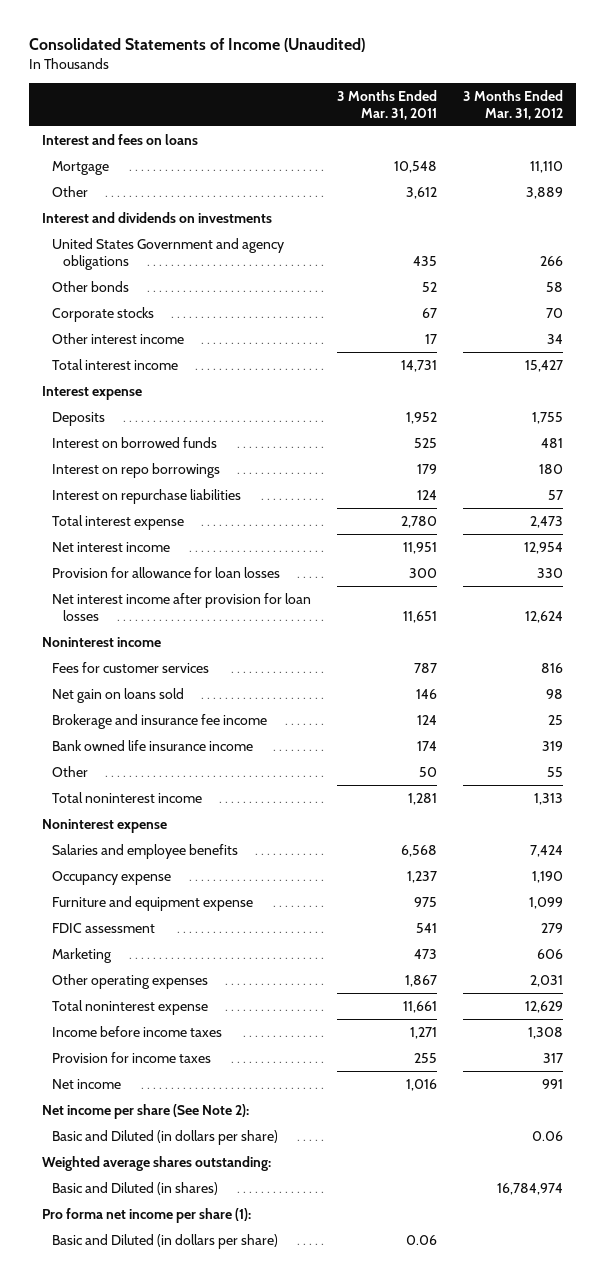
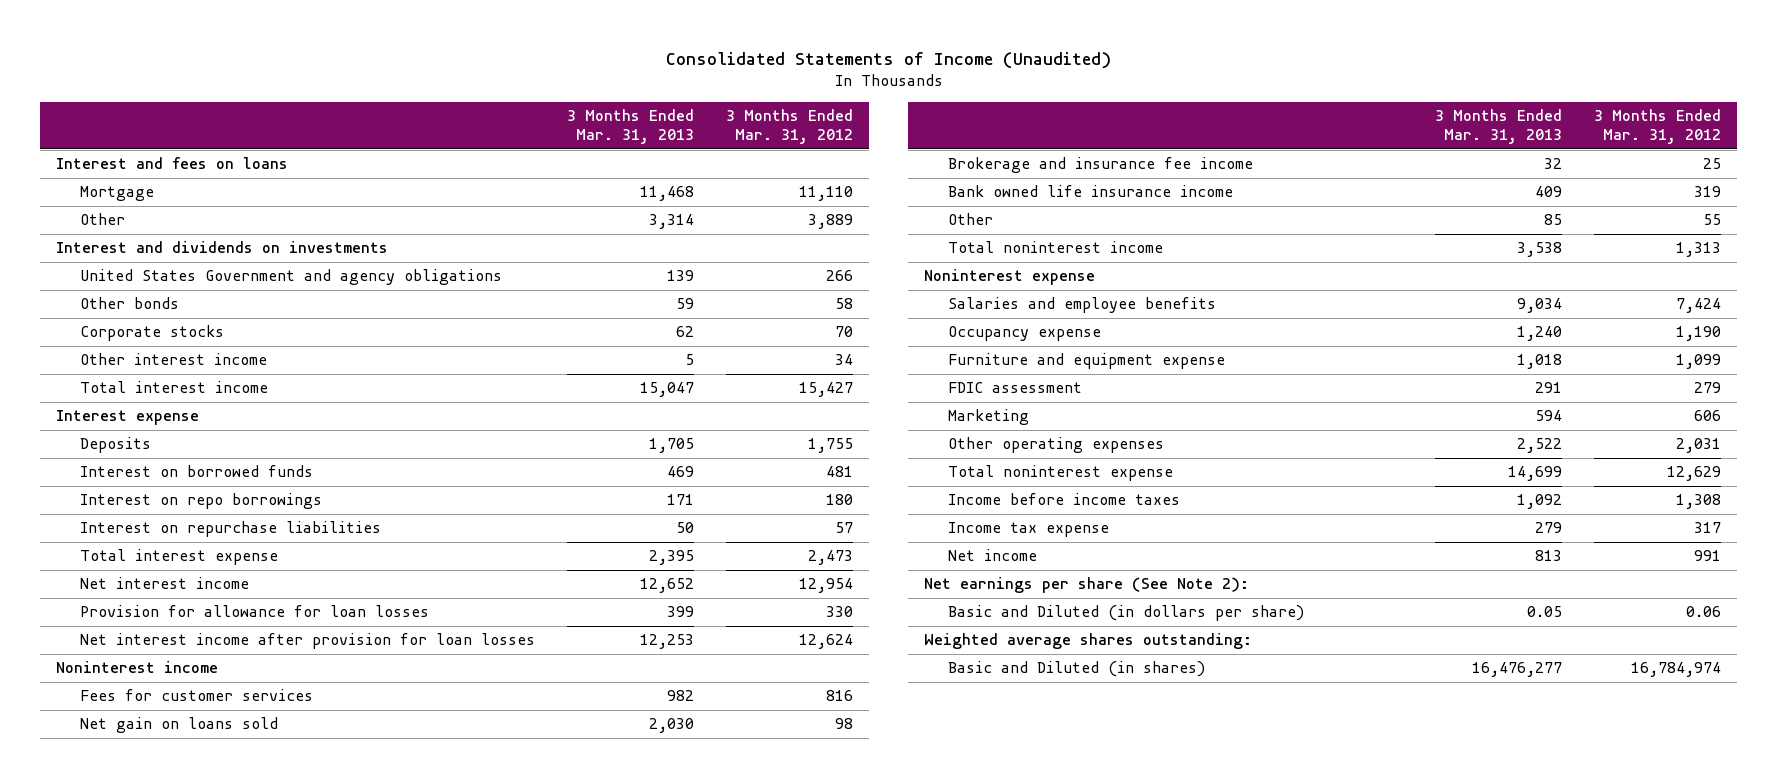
- | 3 Months Ended Mar. 31, 2011 | 3 Months Ended Mar. 31, 2012
+ | 3 Months Ended Mar. 31, 2013 | 3 Months Ended Mar. 31, 2012
- Provision for income taxes | 255 | 317
+ Income tax expense | 279 | 317
- Net income per share (See Note 2):
+ Net earnings per share (See Note 2):
- Pro forma net income per share (1):
- Basic and Diluted (in dollars per share) | 0.06 |

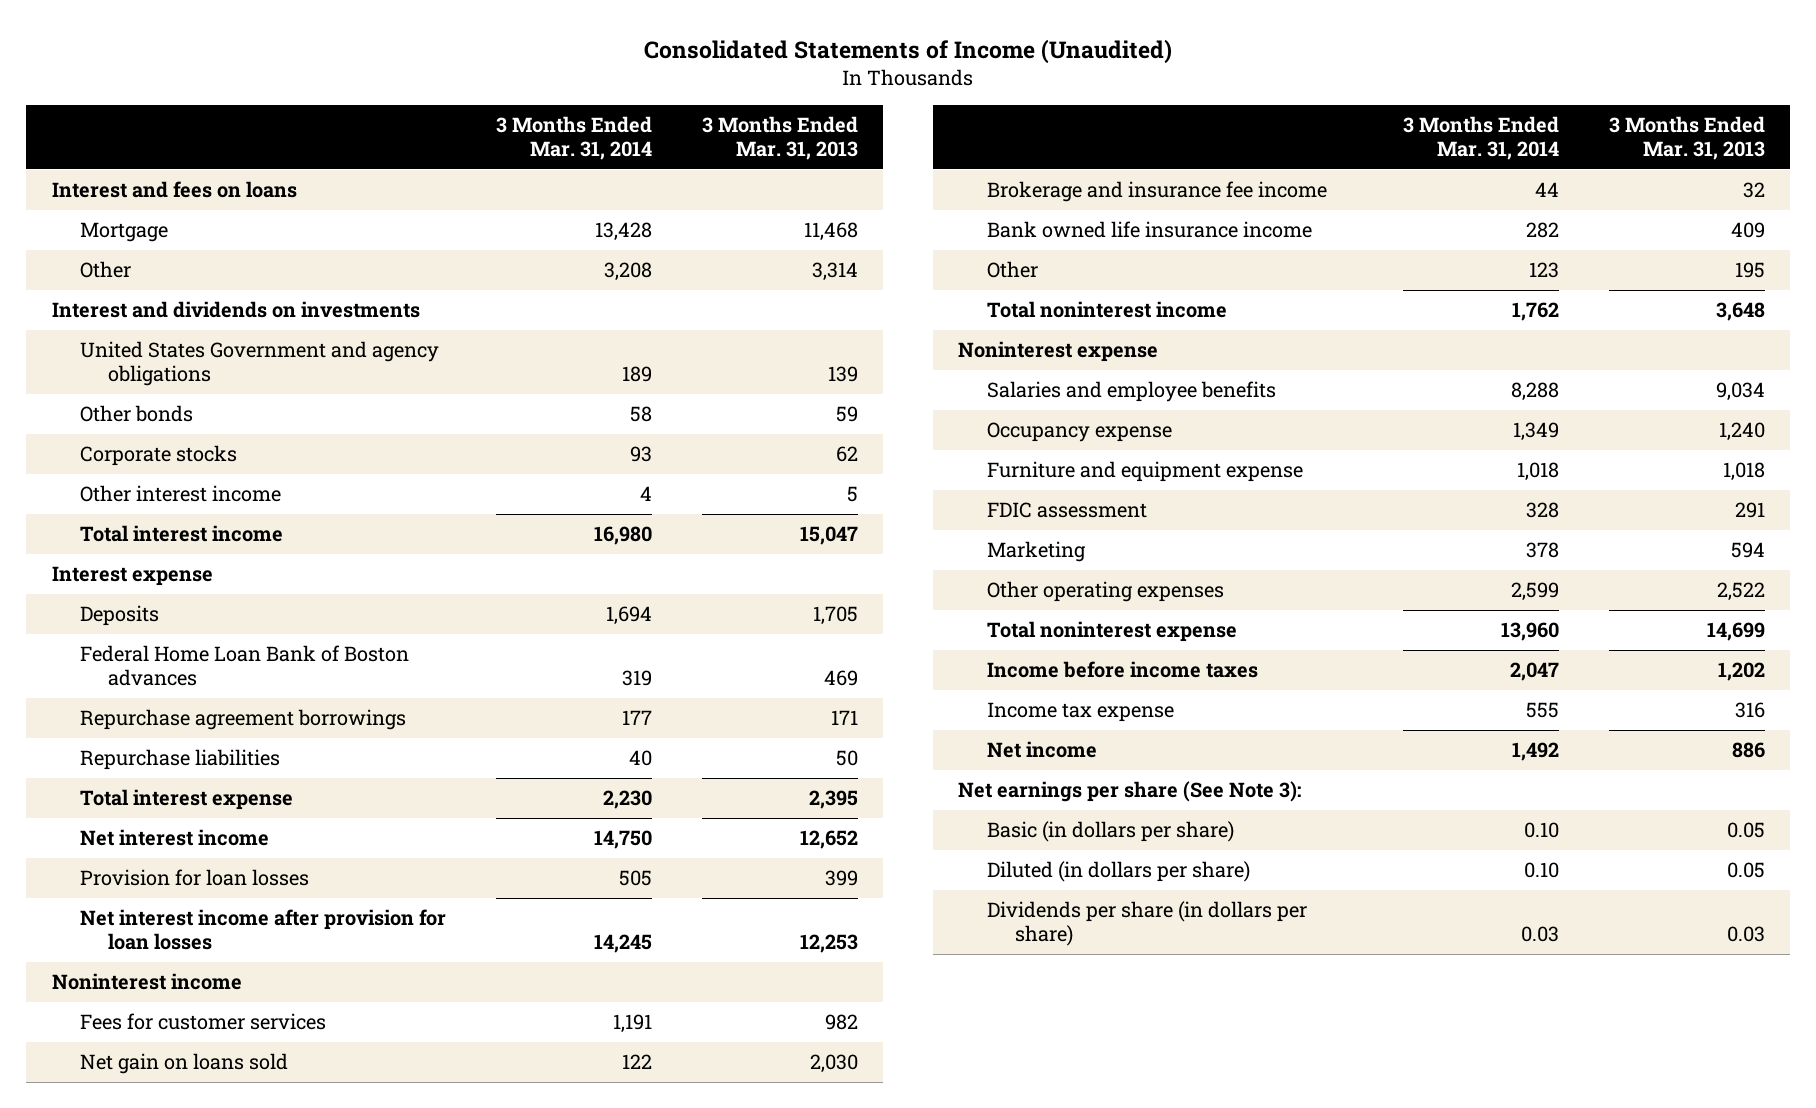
- | 3 Months Ended Mar. 31, 2013 | 3 Months Ended Mar. 31, 2012
+ | 3 Months Ended Mar. 31, 2014 | 3 Months Ended Mar. 31, 2013
- Interest on borrowed funds | 469 | 481
- Interest on repo borrowings | 171 | 180
- Interest on repurchase liabilities | 50 | 57
+ Federal Home Loan Bank of Boston advances | 319 | 469
+ Repurchase agreement borrowings | 177 | 171
+ Repurchase liabilities | 40 | 50
- Provision for allowance for loan losses | 399 | 330
+ Provision for loan losses | 505 | 399
- Other | 85 | 55
- Total noninterest income | 3,538 | 1,313
+ Other | 123 | 195
+ Total noninterest income | 1,762 | 3,648
- Income before income taxes | 1,092 | 1,308
- Income tax expense | 279 | 317
- Net income | 813 | 991
- Net earnings per share (See Note 2):
- Basic and Diluted (in dollars per share) | 0.05 | 0.06
- Weighted average shares outstanding:
- Basic and Diluted (in shares) | 16,476,277 | 16,784,974
+ Income before income taxes | 2,047 | 1,202
+ Income tax expense | 555 | 316
+ Net income | 1,492 | 886
+ Net earnings per share (See Note 3):
+ Basic (in dollars per share) | 0.10 | 0.05
+ Diluted (in dollars per share) | 0.10 | 0.05
+ Dividends per share (in dollars per share) | 0.03 | 0.03

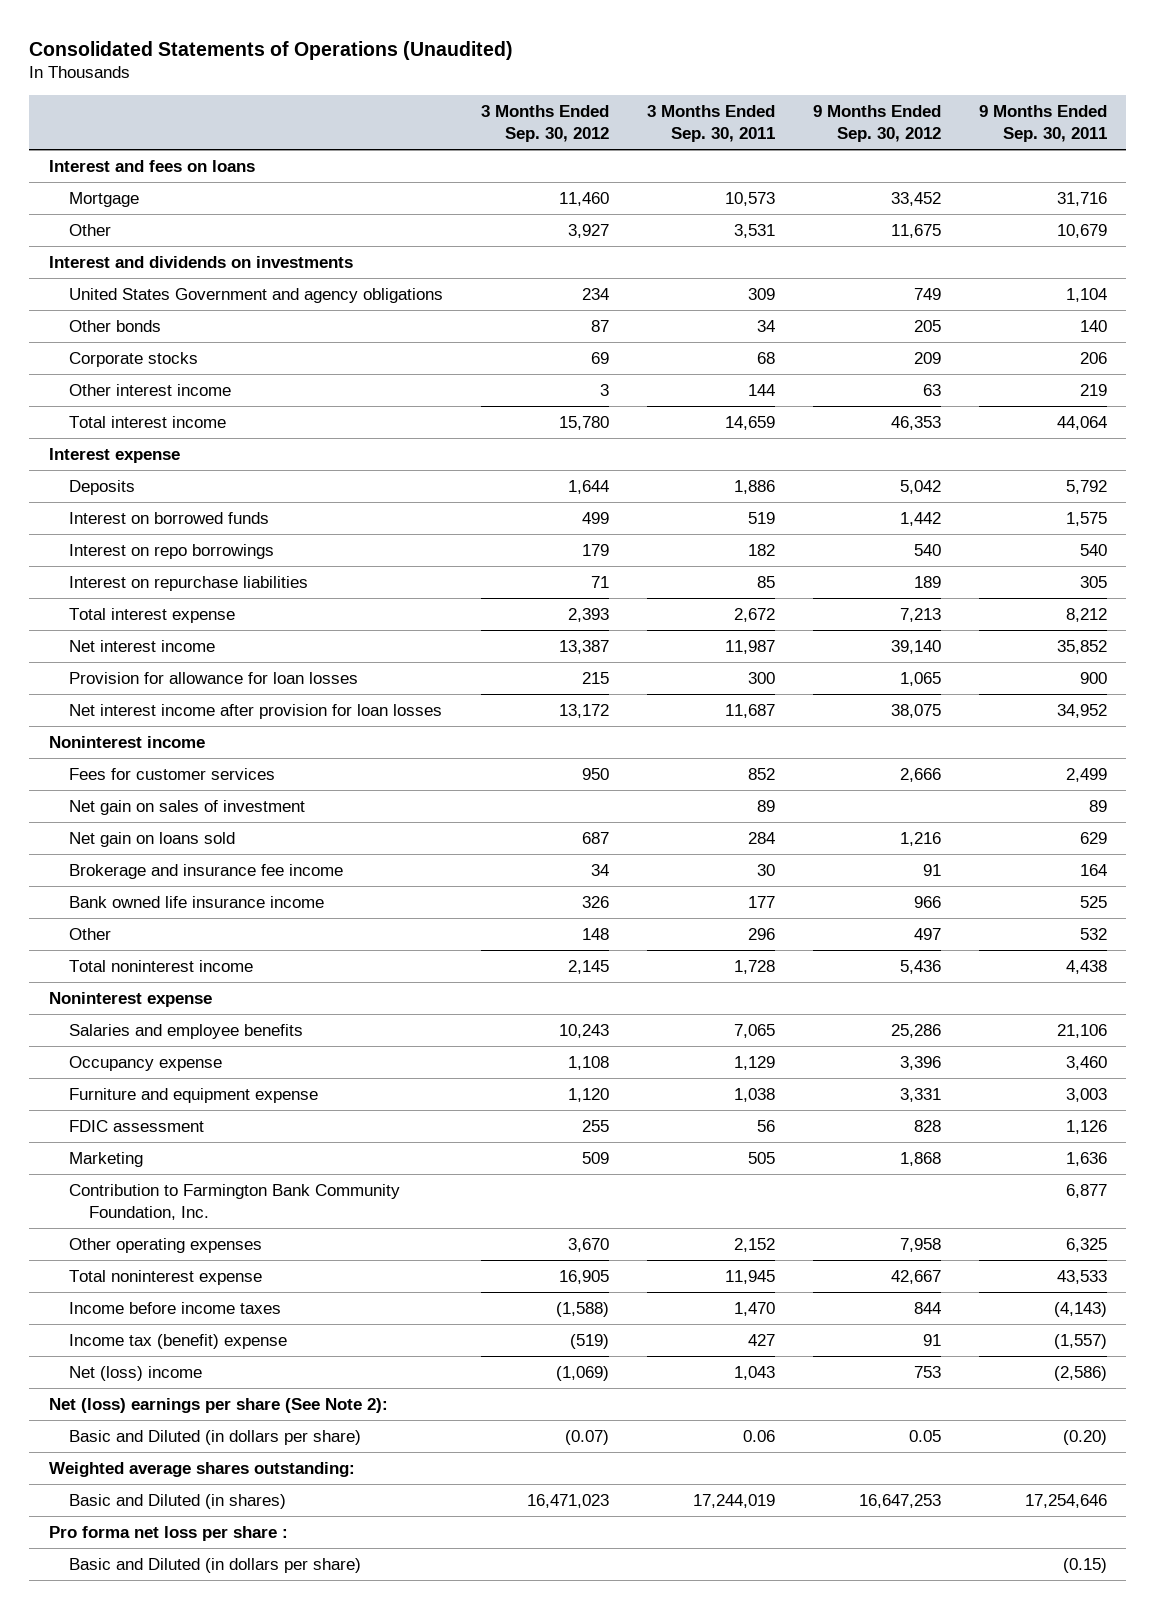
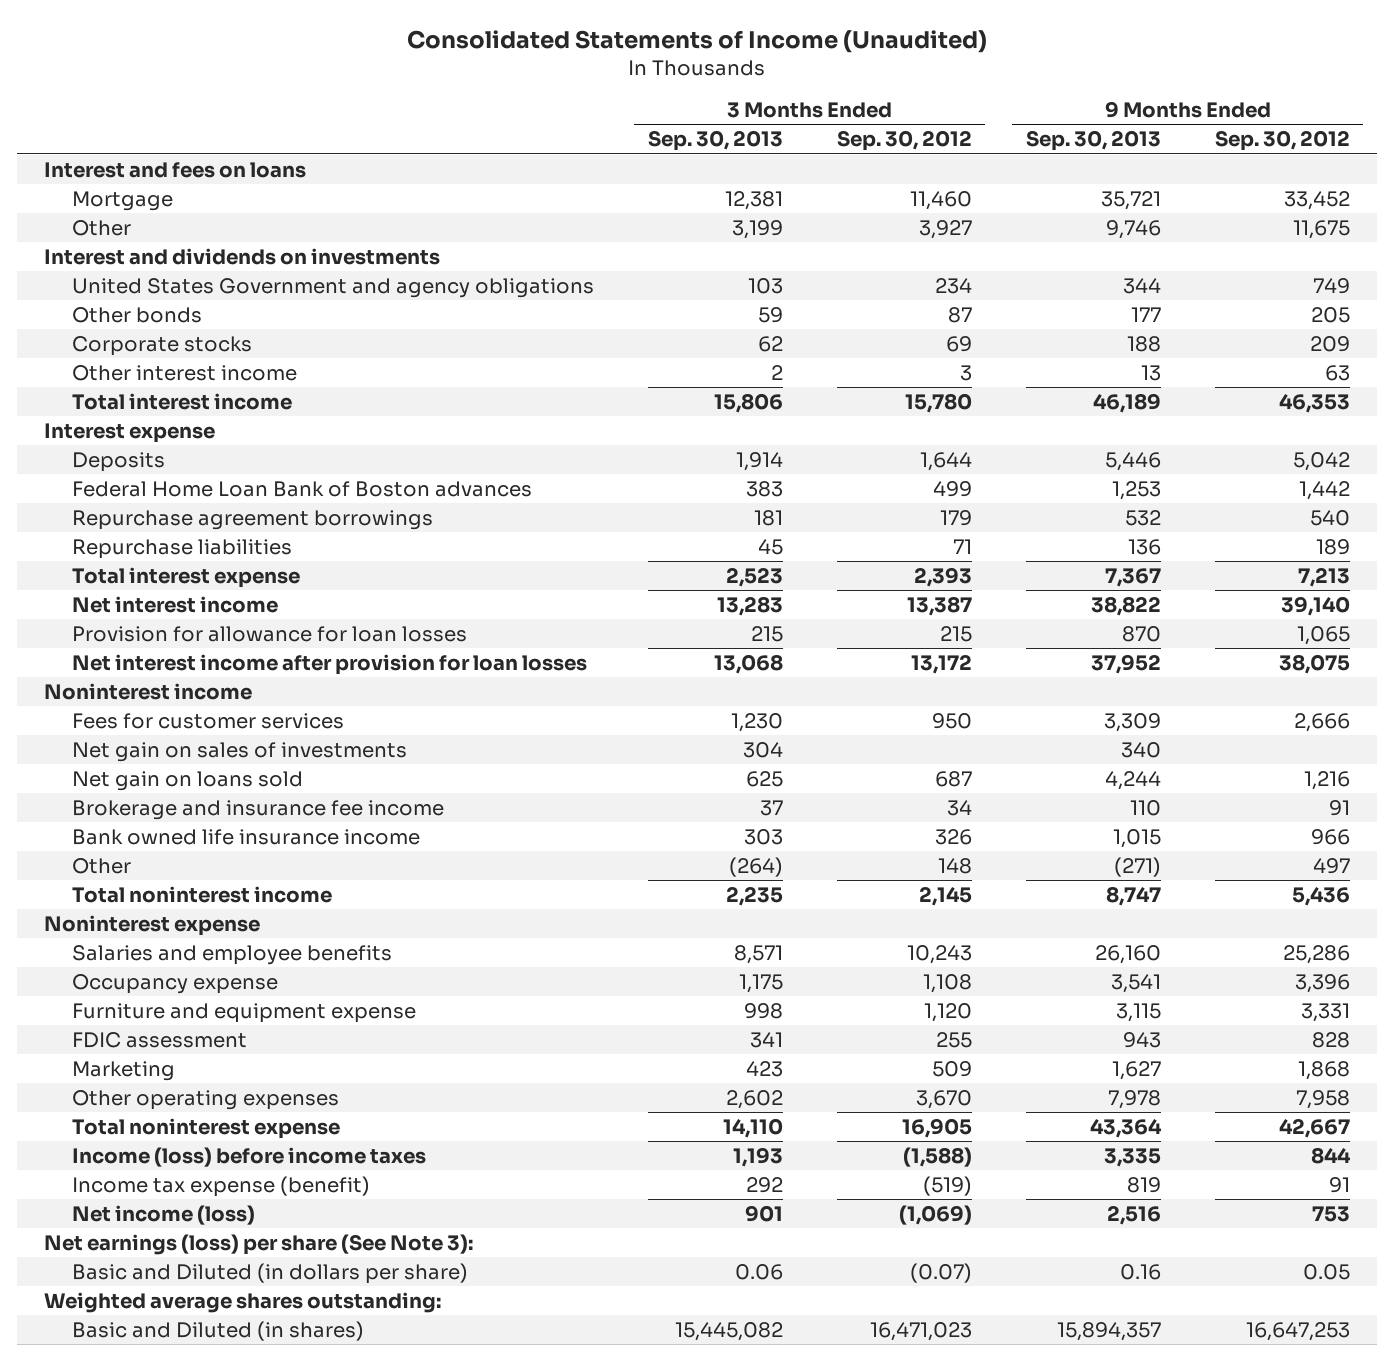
- Consolidated Statements of Operations (Unaudited)
+ Consolidated Statements of Income (Unaudited)
- | 3 Months Ended Sep. 30, 2012 | 3 Months Ended Sep. 30, 2011 | 9 Months Ended Sep. 30, 2012 | 9 Months Ended Sep. 30, 2011
+ | 3 Months Ended Sep. 30, 2013 | 3 Months Ended Sep. 30, 2012 | 9 Months Ended Sep. 30, 2013 | 9 Months Ended Sep. 30, 2012
- Interest on borrowed funds | 499 | 519 | 1,442 | 1,575
- Interest on repo borrowings | 179 | 182 | 540 | 540
- Interest on repurchase liabilities | 71 | 85 | 189 | 305
+ Federal Home Loan Bank of Boston advances | 383 | 499 | 1,253 | 1,442
+ Repurchase agreement borrowings | 181 | 179 | 532 | 540
+ Repurchase liabilities | 45 | 71 | 136 | 189
- Net gain on sales of investment | | 89 | | 89
+ Net gain on sales of investments | 304 | | 340 |
- Contribution to Farmington Bank Community Foundation, Inc. | | | | 6,877
- Income before income taxes | (1,588) | 1,470 | 844 | (4,143)
- Income tax (benefit) expense | (519) | 427 | 91 | (1,557)
- Net (loss) income | (1,069) | 1,043 | 753 | (2,586)
- Net (loss) earnings per share (See Note 2):
+ Income (loss) before income taxes | 1,193 | (1,588) | 3,335 | 844
+ Income tax expense (benefit) | 292 | (519) | 819 | 91
+ Net income (loss) | 901 | (1,069) | 2,516 | 753
+ Net earnings (loss) per share (See Note 3):
- Pro forma net loss per share :
- Basic and Diluted (in dollars per share) | | | | (0.15)

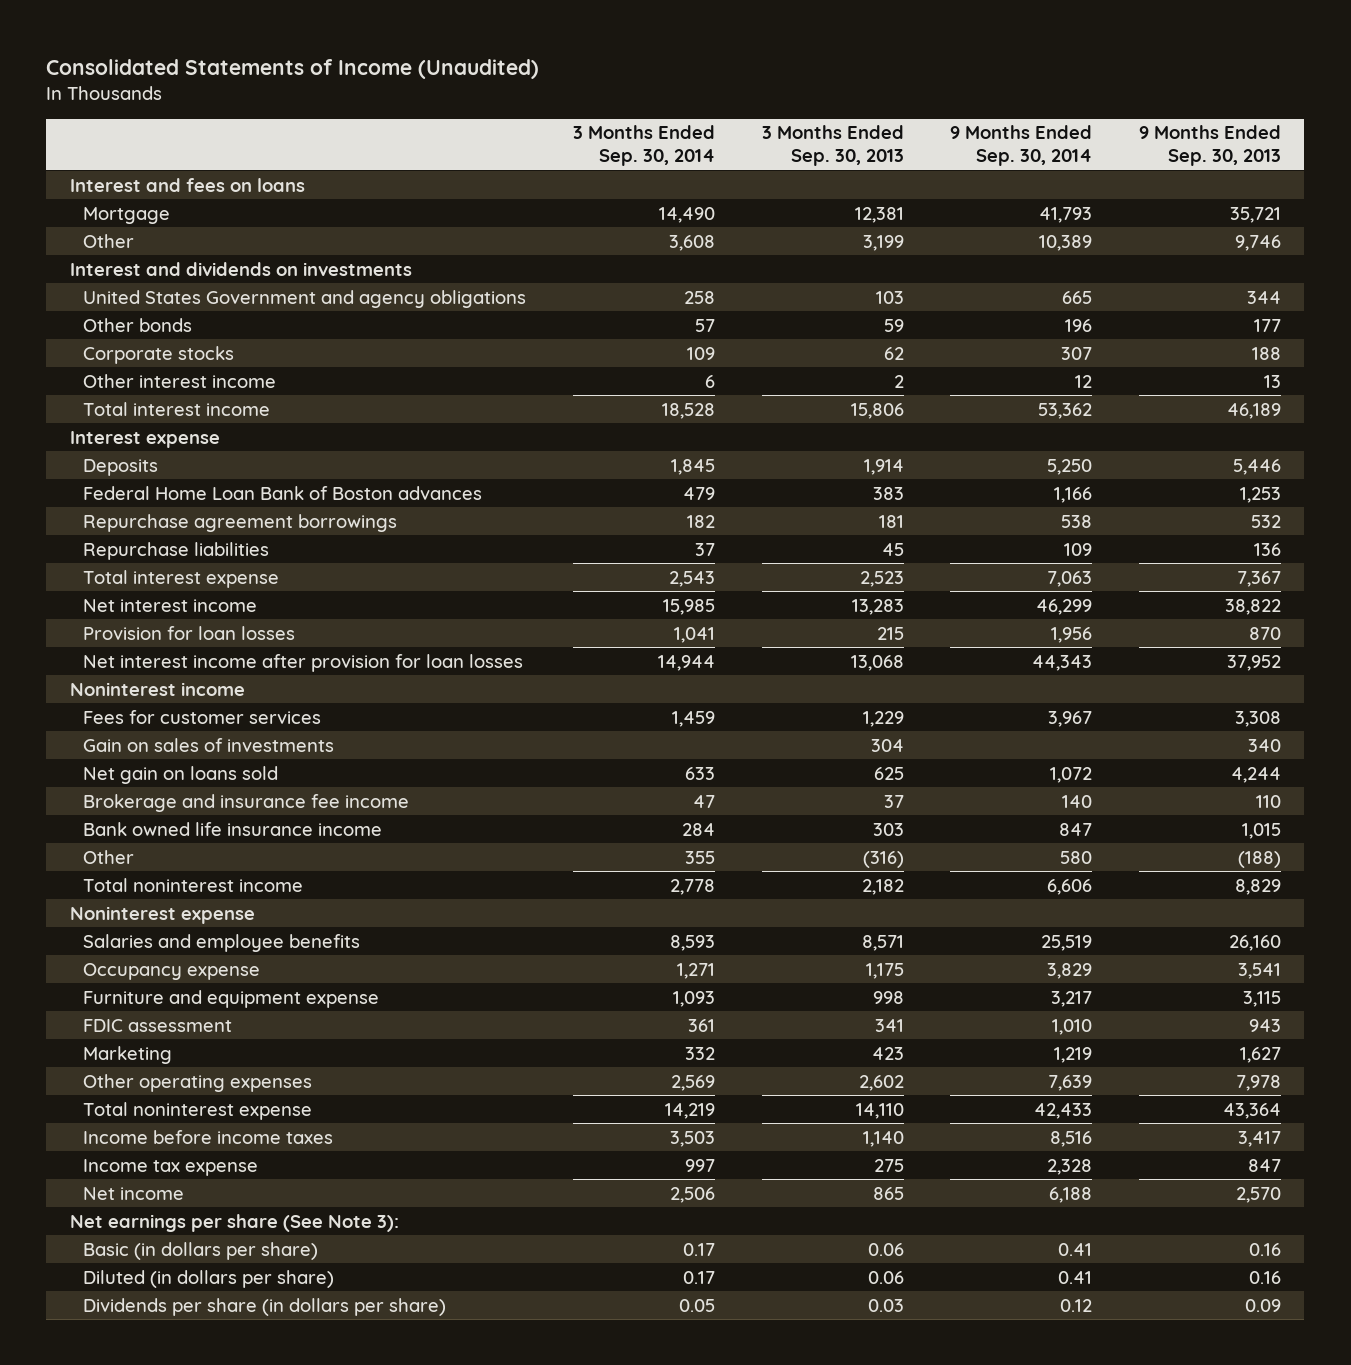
- | 3 Months Ended Sep. 30, 2013 | 3 Months Ended Sep. 30, 2012 | 9 Months Ended Sep. 30, 2013 | 9 Months Ended Sep. 30, 2012
+ | 3 Months Ended Sep. 30, 2014 | 3 Months Ended Sep. 30, 2013 | 9 Months Ended Sep. 30, 2014 | 9 Months Ended Sep. 30, 2013
- Provision for allowance for loan losses | 215 | 215 | 870 | 1,065
+ Provision for loan losses | 1,041 | 215 | 1,956 | 870
- Fees for customer services | 1,230 | 950 | 3,309 | 2,666
- Net gain on sales of investments | 304 | | 340 |
+ Fees for customer services | 1,459 | 1,229 | 3,967 | 3,308
+ Gain on sales of investments | | 304 | | 340
- Other | (264) | 148 | (271) | 497
- Total noninterest income | 2,235 | 2,145 | 8,747 | 5,436
+ Other | 355 | (316) | 580 | (188)
+ Total noninterest income | 2,778 | 2,182 | 6,606 | 8,829
- Income (loss) before income taxes | 1,193 | (1,588) | 3,335 | 844
- Income tax expense (benefit) | 292 | (519) | 819 | 91
- Net income (loss) | 901 | (1,069) | 2,516 | 753
- Net earnings (loss) per share (See Note 3):
- Basic and Diluted (in dollars per share) | 0.06 | (0.07) | 0.16 | 0.05
- Weighted average shares outstanding:
- Basic and Diluted (in shares) | 15,445,082 | 16,471,023 | 15,894,357 | 16,647,253
+ Income before income taxes | 3,503 | 1,140 | 8,516 | 3,417
+ Income tax expense | 997 | 275 | 2,328 | 847
+ Net income | 2,506 | 865 | 6,188 | 2,570
+ Net earnings per share (See Note 3):
+ Basic (in dollars per share) | 0.17 | 0.06 | 0.41 | 0.16
+ Diluted (in dollars per share) | 0.17 | 0.06 | 0.41 | 0.16
+ Dividends per share (in dollars per share) | 0.05 | 0.03 | 0.12 | 0.09

